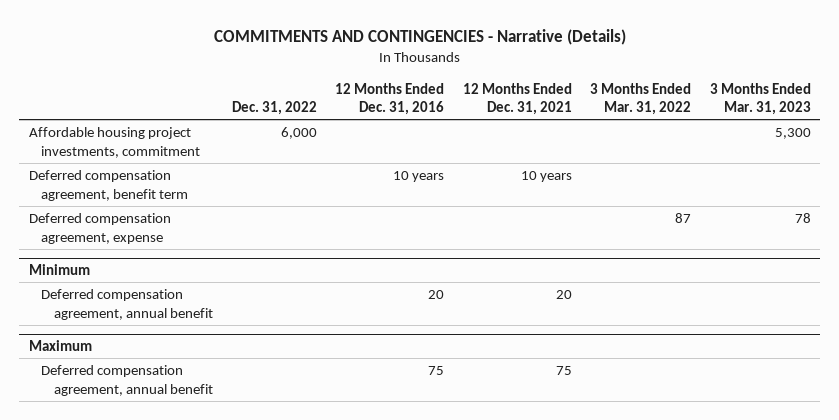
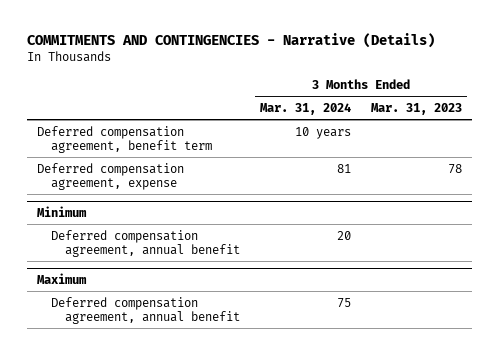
- | Dec. 31, 2022 | 12 Months Ended Dec. 31, 2016 | 12 Months Ended Dec. 31, 2021 | 3 Months Ended Mar. 31, 2022 | 3 Months Ended Mar. 31, 2023
+ | 3 Months Ended Mar. 31, 2024 | 3 Months Ended Mar. 31, 2023
- Affordable housing project investments, commitment | 6,000 | | | | 5,300

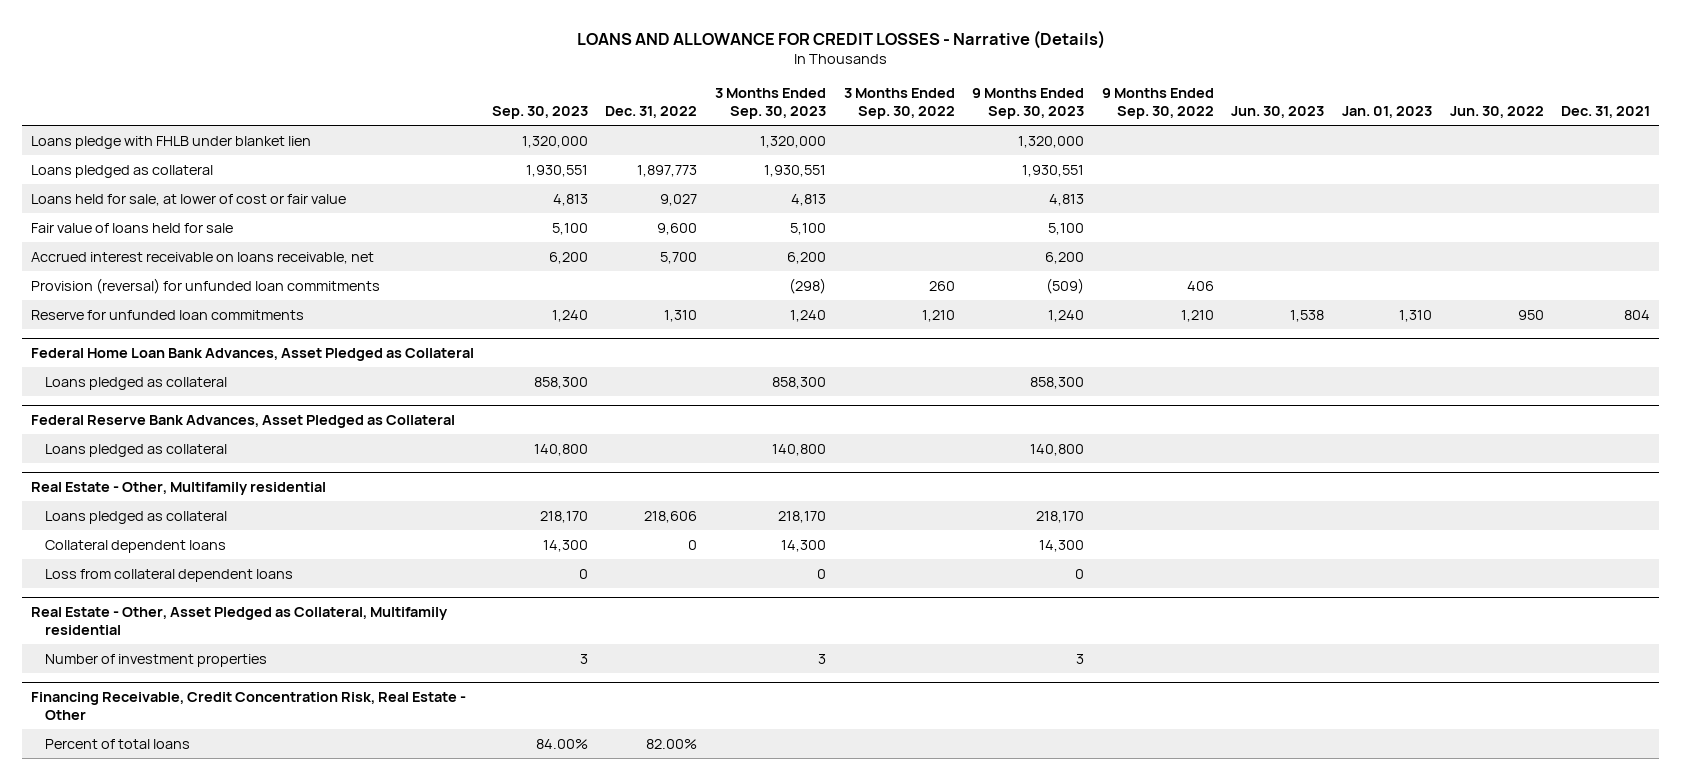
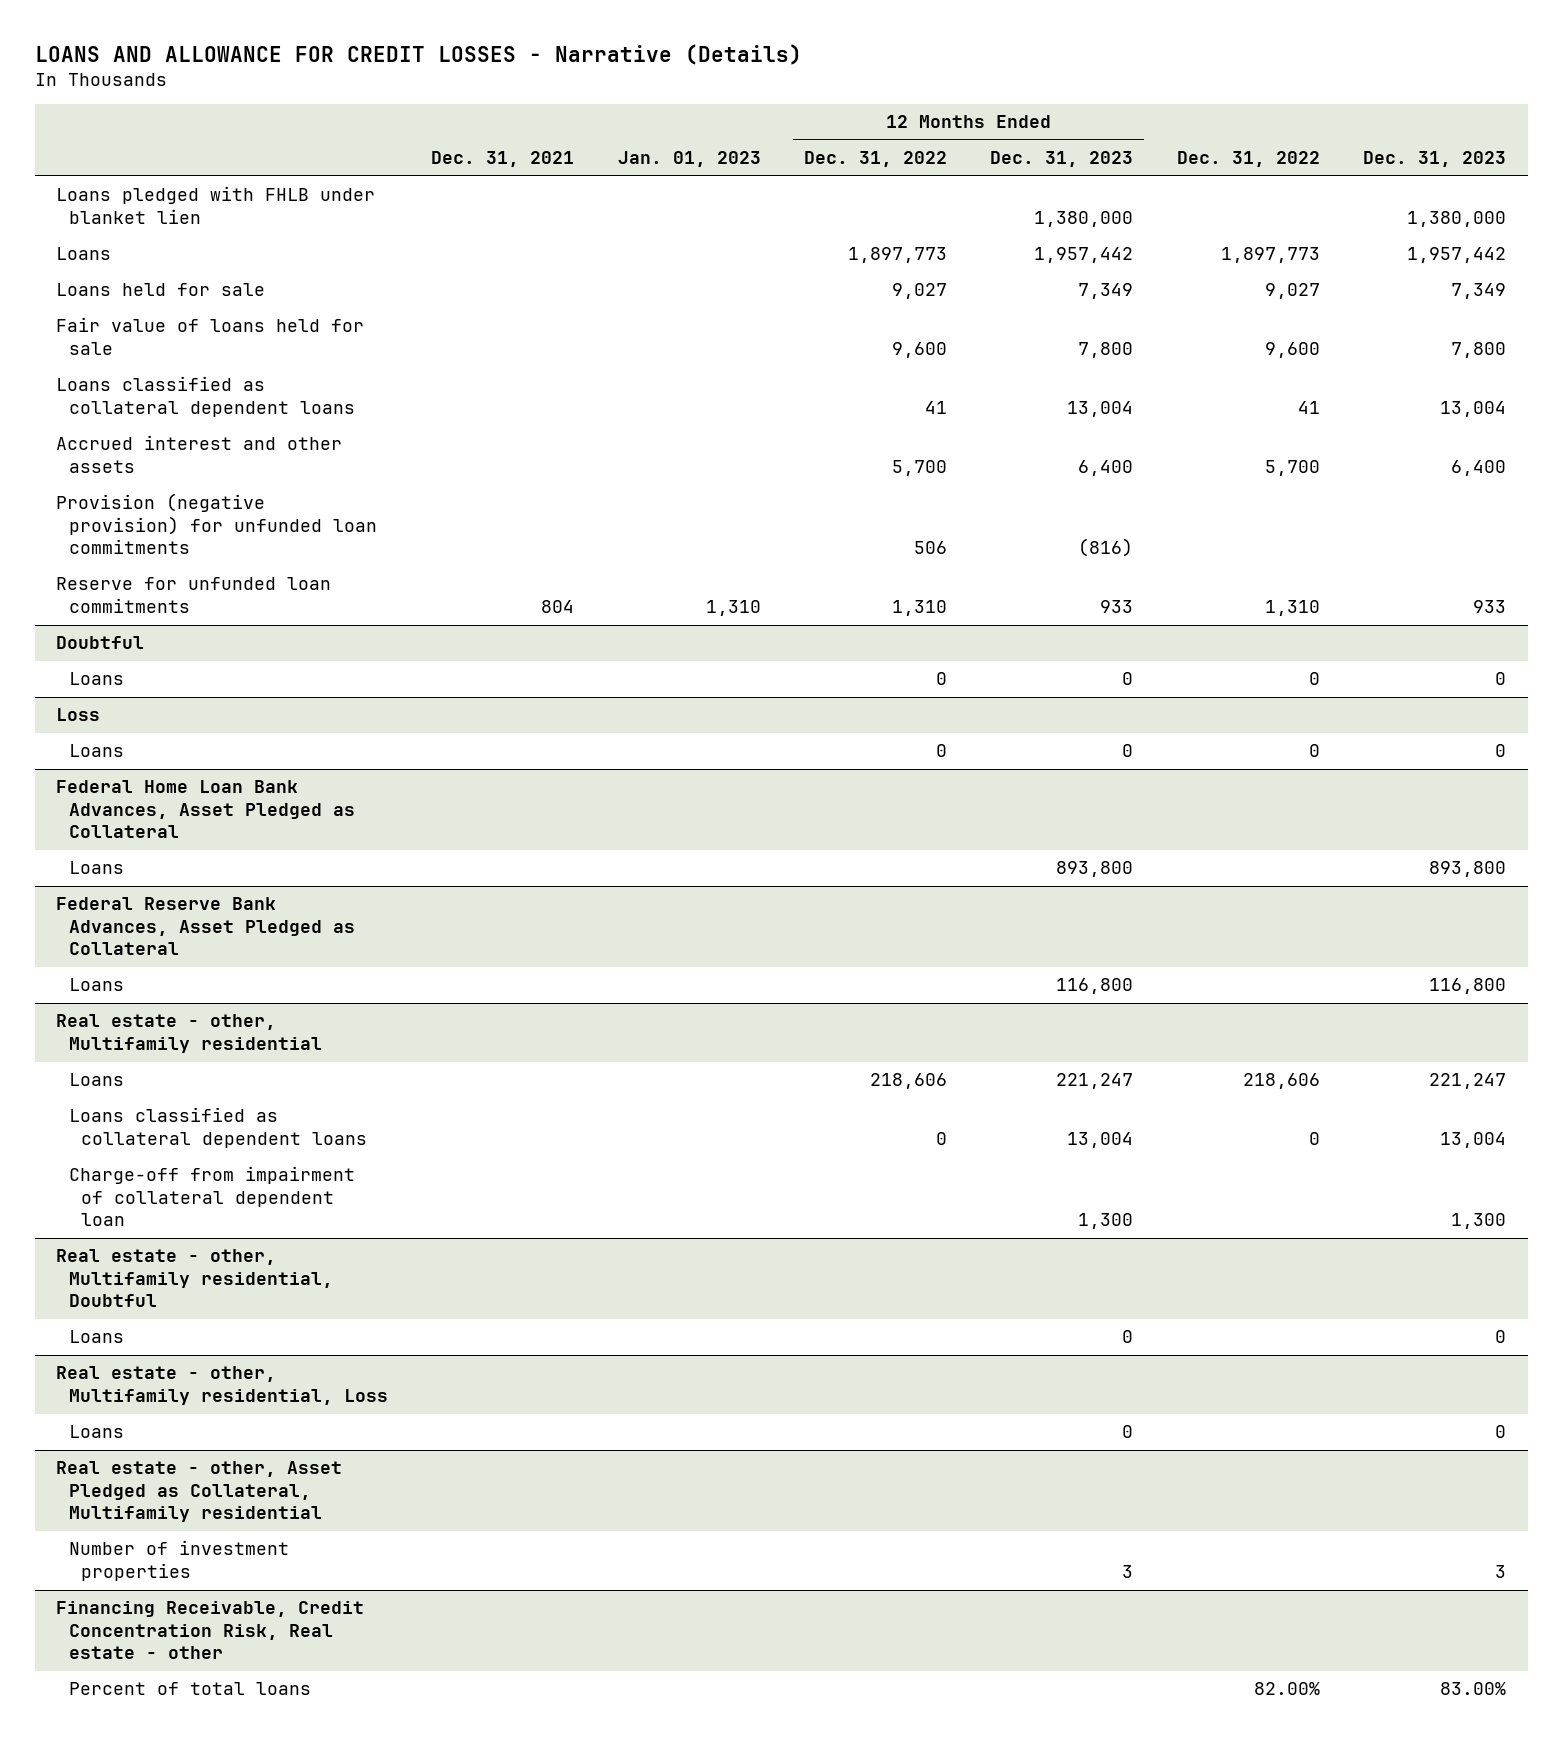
- | Sep. 30, 2023 | Dec. 31, 2022 | 3 Months Ended Sep. 30, 2023 | 3 Months Ended Sep. 30, 2022 | 9 Months Ended Sep. 30, 2023 | 9 Months Ended Sep. 30, 2022 | Jun. 30, 2023 | Jan. 01, 2023 | Jun. 30, 2022 | Dec. 31, 2021
+ | Dec. 31, 2021 | Jan. 01, 2023 | 12 Months Ended Dec. 31, 2022 | 12 Months Ended Dec. 31, 2023 | Dec. 31, 2022 | Dec. 31, 2023
- Loans pledge with FHLB under blanket lien | 1,320,000 | | 1,320,000 | | 1,320,000 | | | | |
- Loans pledged as collateral | 1,930,551 | 1,897,773 | 1,930,551 | | 1,930,551 | | | | |
- Loans held for sale, at lower of cost or fair value | 4,813 | 9,027 | 4,813 | | 4,813 | | | | |
+ Loans pledged with FHLB under blanket lien | | | | 1,380,000 | | 1,380,000
+ Loans | | | 1,897,773 | 1,957,442 | 1,897,773 | 1,957,442
+ Loans held for sale | | | 9,027 | 7,349 | 9,027 | 7,349
- Accrued interest receivable on loans receivable, net | 6,200 | 5,700 | 6,200 | | 6,200 | | | | |
- Provision (reversal) for unfunded loan commitments | | | (298) | 260 | (509) | 406 | | | |
+ Loans classified as collateral dependent loans | | | 41 | 13,004 | 41 | 13,004
+ Accrued interest and other assets | | | 5,700 | 6,400 | 5,700 | 6,400
+ Provision (negative provision) for unfunded loan commitments | | | 506 | (816) | |
+ Doubtful
+ Loans | | | 0 | 0 | 0 | 0
+ Loss
+ Loans | | | 0 | 0 | 0 | 0
@ Federal Home Loan Bank Advances, Asset Pledged as Collateral
- Loans pledged as collateral | 858,300 | | 858,300 | | 858,300 | | | | |
+ Loans | | | | 893,800 | | 893,800
@ Federal Reserve Bank Advances, Asset Pledged as Collateral
- Loans pledged as collateral | 140,800 | | 140,800 | | 140,800 | | | | |
- Real Estate - Other, Multifamily residential
- Loans pledged as collateral | 218,170 | 218,606 | 218,170 | | 218,170 | | | | |
- Collateral dependent loans | 14,300 | 0 | 14,300 | | 14,300 | | | | |
- Loss from collateral dependent loans | 0 | | 0 | | 0 | | | | |
- Real Estate - Other, Asset Pledged as Collateral, Multifamily residential
@ Federal Reserve Bank Advances, Asset Pledged as Collateral
+ Loans | | | | 116,800 | | 116,800
+ Real estate - other, Multifamily residential
+ Loans | | | 218,606 | 221,247 | 218,606 | 221,247
+ Loans classified as collateral dependent loans | | | 0 | 13,004 | 0 | 13,004
+ Charge-off from impairment of collateral dependent loan | | | | 1,300 | | 1,300
+ Real estate - other, Multifamily residential, Doubtful
+ Loans | | | | 0 | | 0
+ Real estate - other, Multifamily residential, Loss
+ Loans | | | | 0 | | 0
+ Real estate - other, Asset Pledged as Collateral, Multifamily residential
- Financing Receivable, Credit Concentration Risk, Real Estate - Other
+ Financing Receivable, Credit Concentration Risk, Real estate - other

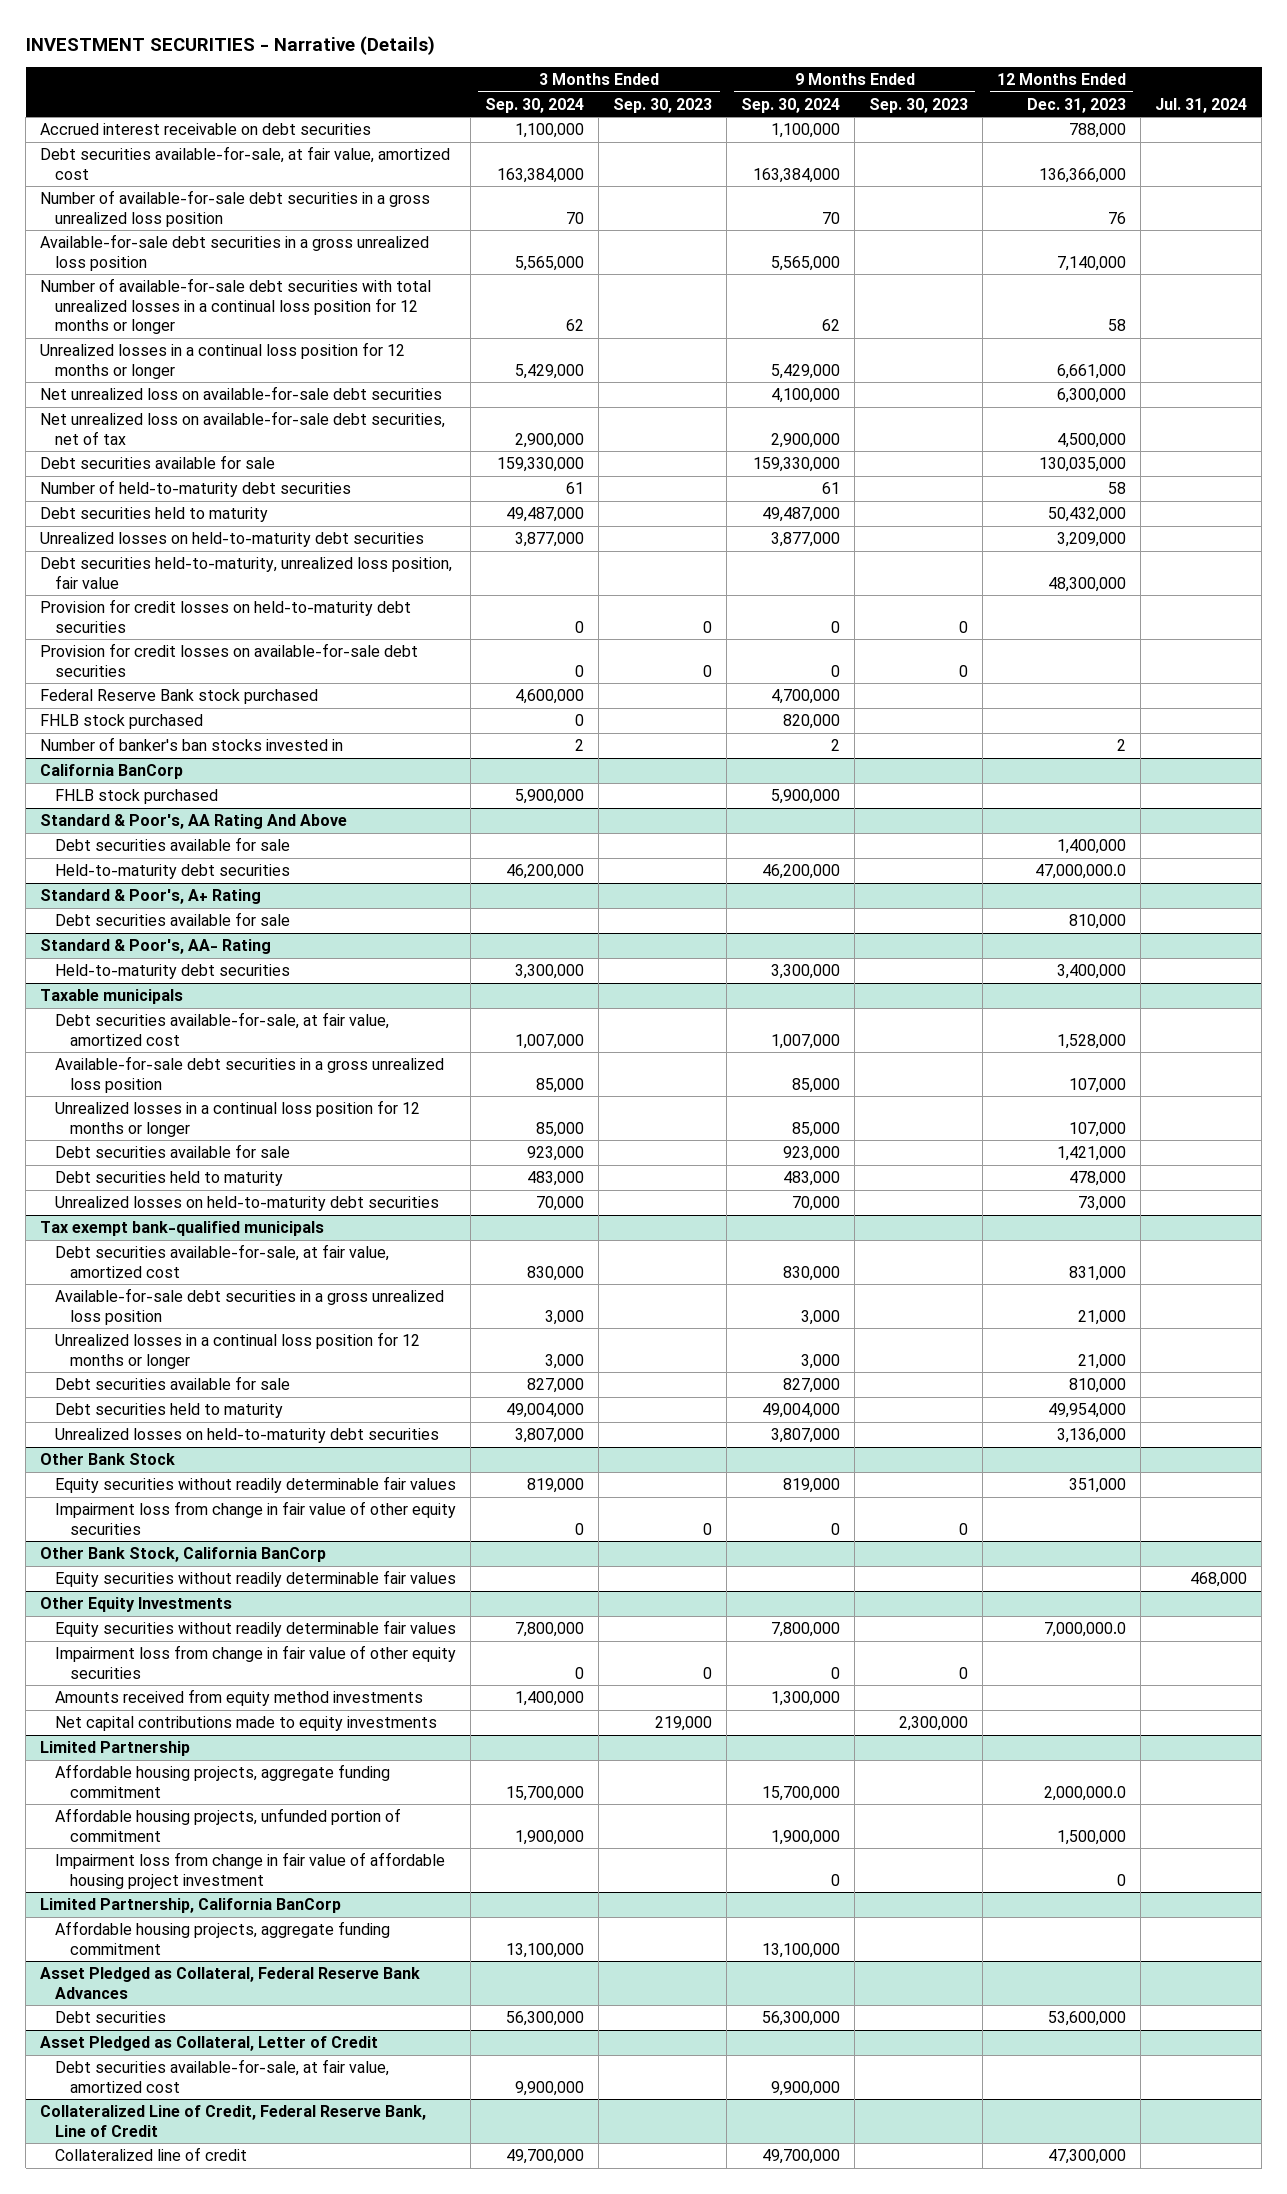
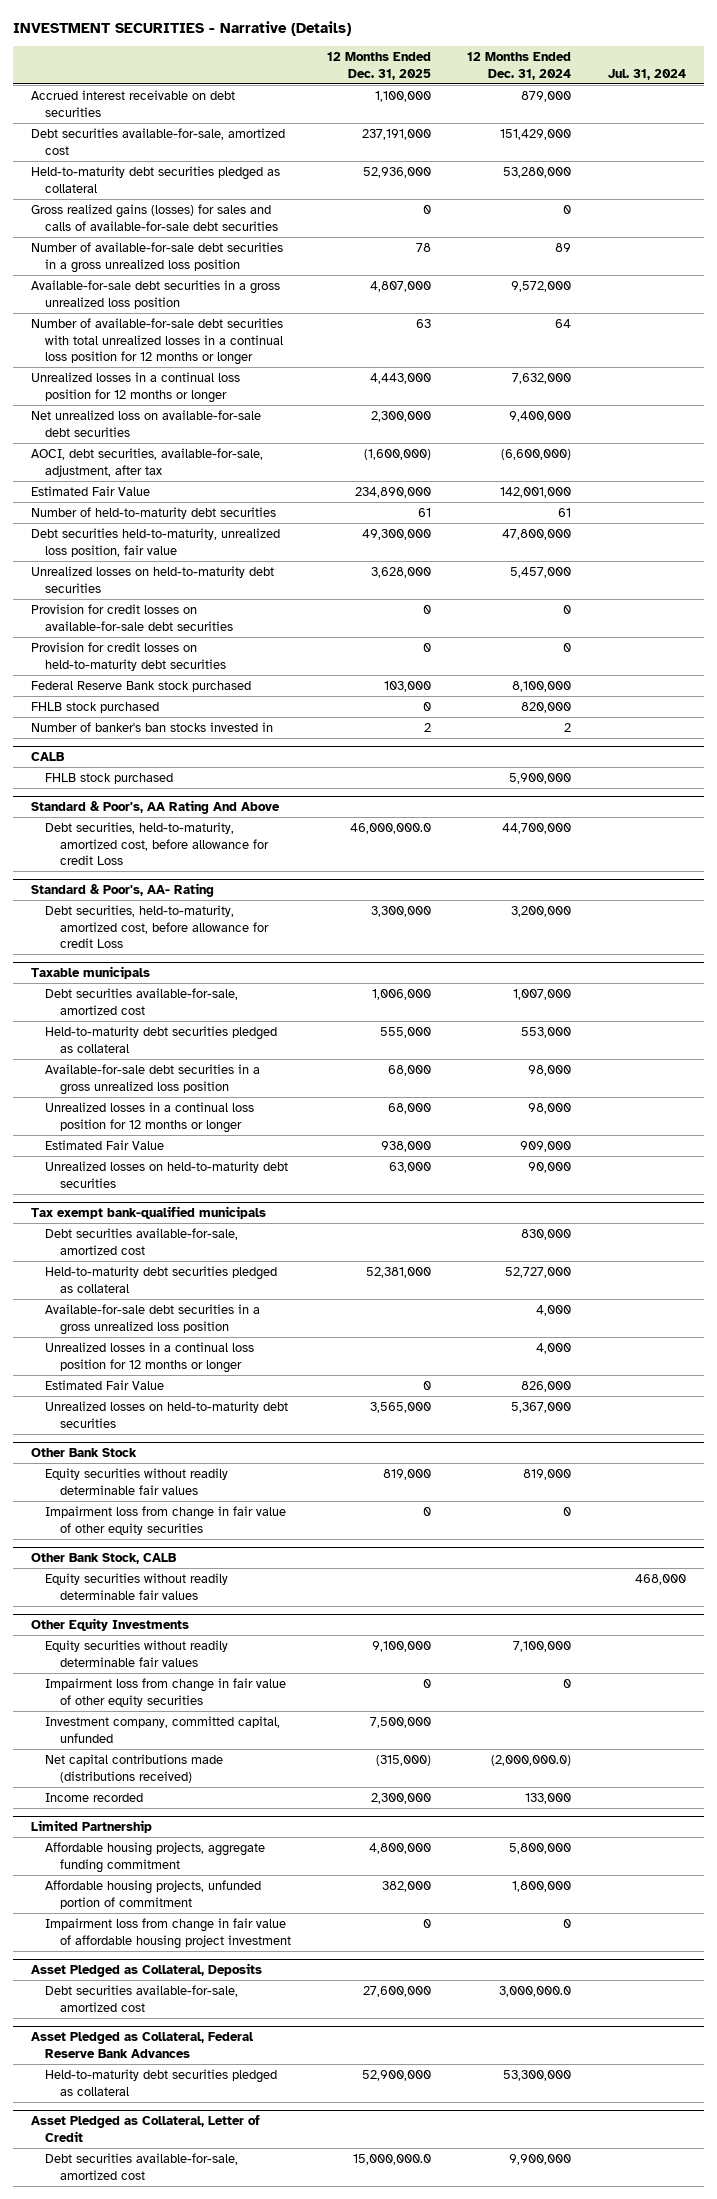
- | 3 Months Ended Sep. 30, 2024 | 3 Months Ended Sep. 30, 2023 | 9 Months Ended Sep. 30, 2024 | 9 Months Ended Sep. 30, 2023 | 12 Months Ended Dec. 31, 2023 | Jul. 31, 2024
+ | 12 Months Ended Dec. 31, 2025 | 12 Months Ended Dec. 31, 2024 | Jul. 31, 2024
- Debt securities available-for-sale, at fair value, amortized cost | 163,384,000 | | 163,384,000 | | 136,366,000 |
+ Debt securities available-for-sale, amortized cost | 237,191,000 | 151,429,000 |
+ Held-to-maturity debt securities pledged as collateral | 52,936,000 | 53,280,000 |
+ Gross realized gains (losses) for sales and calls of available-for-sale debt securities | 0 | 0 |
- Net unrealized loss on available-for-sale debt securities, net of tax | 2,900,000 | | 2,900,000 | | 4,500,000 |
- Debt securities available for sale | 159,330,000 | | 159,330,000 | | 130,035,000 |
+ AOCI, debt securities, available-for-sale, adjustment, after tax | (1,600,000) | (6,600,000) |
+ Estimated Fair Value | 234,890,000 | 142,001,000 |
- Debt securities held to maturity | 49,487,000 | | 49,487,000 | | 50,432,000 |
moved down: Unrealized losses on held-to-maturity debt securities | 3,628,000 | 5,457,000 |
moved down: Provision for credit losses on held-to-maturity debt securities | 0 | 0 |
- California BanCorp
+ CALB
@ Standard & Poor's, AA Rating And Above
- Debt securities available for sale | | | | | 1,400,000 |
- Held-to-maturity debt securities | 46,200,000 | | 46,200,000 | | 47,000,000.0 |
- Standard & Poor's, A+ Rating
- Debt securities available for sale | | | | | 810,000 |
@ Standard & Poor's, AA Rating And Above
+ Debt securities, held-to-maturity, amortized cost, before allowance for credit Loss | 46,000,000.0 | 44,700,000 |
@ Standard & Poor's, AA- Rating
- Held-to-maturity debt securities | 3,300,000 | | 3,300,000 | | 3,400,000 |
+ Debt securities, held-to-maturity, amortized cost, before allowance for credit Loss | 3,300,000 | 3,200,000 |
@ Taxable municipals
- Debt securities available-for-sale, at fair value, amortized cost | 1,007,000 | | 1,007,000 | | 1,528,000 |
+ Debt securities available-for-sale, amortized cost | 1,006,000 | 1,007,000 |
+ Held-to-maturity debt securities pledged as collateral | 555,000 | 553,000 |
- Debt securities available for sale | 923,000 | | 923,000 | | 1,421,000 |
- Debt securities held to maturity | 483,000 | | 483,000 | | 478,000 |
+ Estimated Fair Value | 938,000 | 909,000 |
@ Tax exempt bank-qualified municipals
- Debt securities available-for-sale, at fair value, amortized cost | 830,000 | | 830,000 | | 831,000 |
+ Debt securities available-for-sale, amortized cost | | 830,000 |
+ Held-to-maturity debt securities pledged as collateral | 52,381,000 | 52,727,000 |
- Debt securities available for sale | 827,000 | | 827,000 | | 810,000 |
- Debt securities held to maturity | 49,004,000 | | 49,004,000 | | 49,954,000 |
+ Estimated Fair Value | 0 | 826,000 |
- Other Bank Stock, California BanCorp
+ Other Bank Stock, CALB
@ Other Equity Investments
- Amounts received from equity method investments | 1,400,000 | | 1,300,000 | | |
- Net capital contributions made to equity investments | | 219,000 | | 2,300,000 | |
+ Investment company, committed capital, unfunded | 7,500,000 | |
+ Net capital contributions made (distributions received) | (315,000) | (2,000,000.0) |
+ Income recorded | 2,300,000 | 133,000 |
- Limited Partnership, California BanCorp
- Affordable housing projects, aggregate funding commitment | 13,100,000 | | 13,100,000 | | |
+ Asset Pledged as Collateral, Deposits
+ Debt securities available-for-sale, amortized cost | 27,600,000 | 3,000,000.0 |
@ Asset Pledged as Collateral, Federal Reserve Bank Advances
- Debt securities | 56,300,000 | | 56,300,000 | | 53,600,000 |
+ Held-to-maturity debt securities pledged as collateral | 52,900,000 | 53,300,000 |
@ Asset Pledged as Collateral, Letter of Credit
- Debt securities available-for-sale, at fair value, amortized cost | 9,900,000 | | 9,900,000 | | |
- Collateralized Line of Credit, Federal Reserve Bank, Line of Credit
- Collateralized line of credit | 49,700,000 | | 49,700,000 | | 47,300,000 |
@ Asset Pledged as Collateral, Letter of Credit
+ Debt securities available-for-sale, amortized cost | 15,000,000.0 | 9,900,000 |

